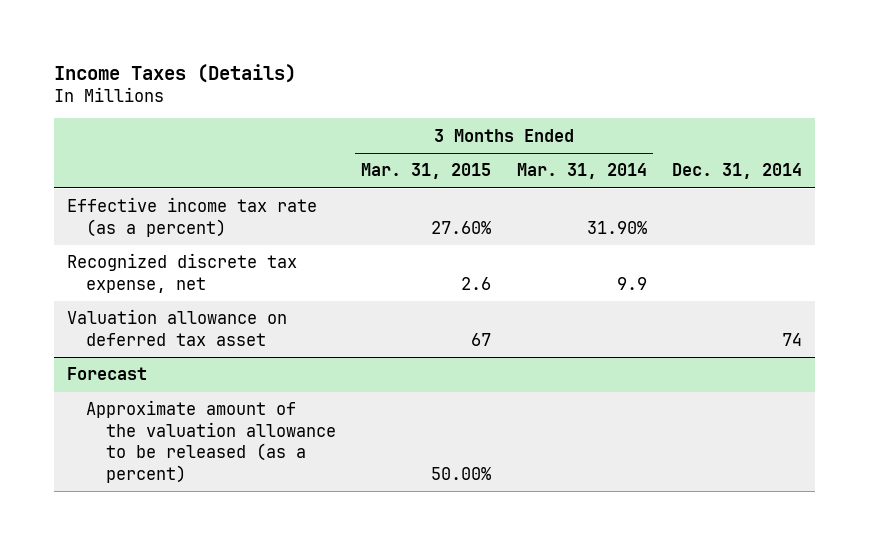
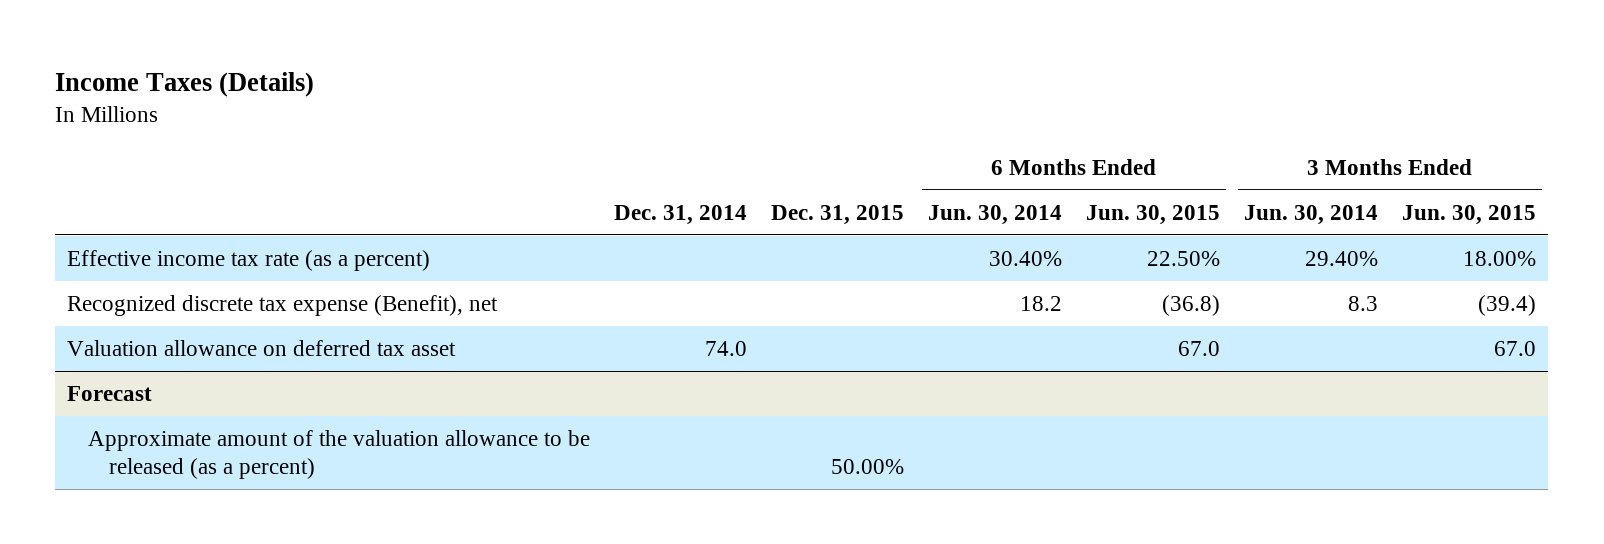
- | 3 Months Ended Mar. 31, 2015 | 3 Months Ended Mar. 31, 2014 | Dec. 31, 2014
+ | Dec. 31, 2014 | Dec. 31, 2015 | 6 Months Ended Jun. 30, 2014 | 6 Months Ended Jun. 30, 2015 | 3 Months Ended Jun. 30, 2014 | 3 Months Ended Jun. 30, 2015
- Recognized discrete tax expense, net | 2.6 | 9.9 |
- Valuation allowance on deferred tax asset | 67 | | 74
+ Recognized discrete tax expense (Benefit), net | | | 18.2 | (36.8) | 8.3 | (39.4)
+ Valuation allowance on deferred tax asset | 74.0 | | | 67.0 | | 67.0

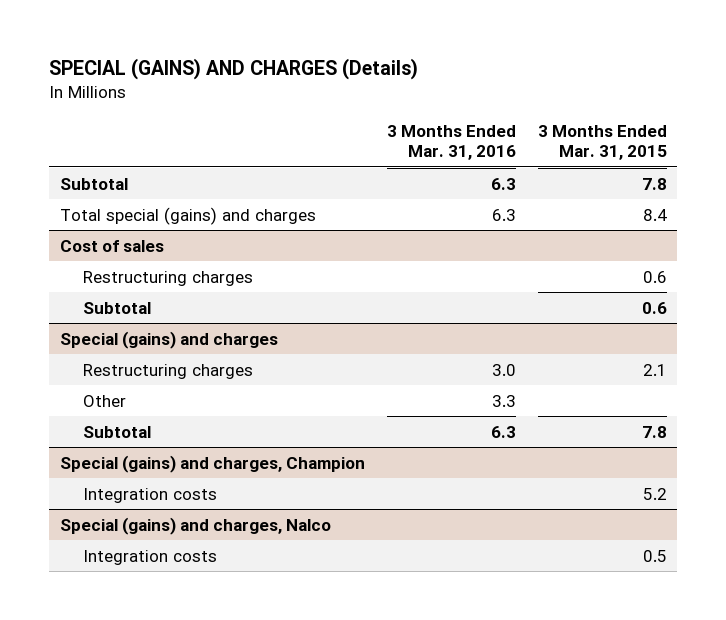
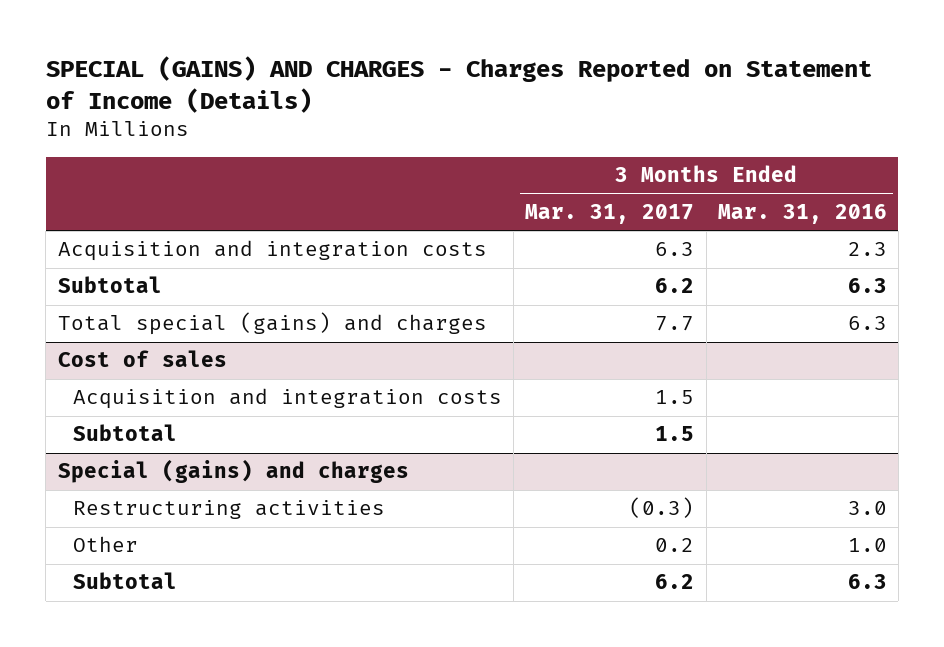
- SPECIAL (GAINS) AND CHARGES (Details)
+ SPECIAL (GAINS) AND CHARGES - Charges Reported on Statement of Income (Details)
- | 3 Months Ended Mar. 31, 2016 | 3 Months Ended Mar. 31, 2015
+ | 3 Months Ended Mar. 31, 2017 | 3 Months Ended Mar. 31, 2016
+ Acquisition and integration costs | 6.3 | 2.3
@ Cost of sales
- Restructuring charges | | 0.6
+ Acquisition and integration costs | 1.5 |
@ Special (gains) and charges
- Restructuring charges | 3.0 | 2.1
- Other | 3.3 |
+ Restructuring activities | (0.3) | 3.0
+ Other | 0.2 | 1.0
- Special (gains) and charges, Champion
- Integration costs | | 5.2
- Special (gains) and charges, Nalco
- Integration costs | | 0.5

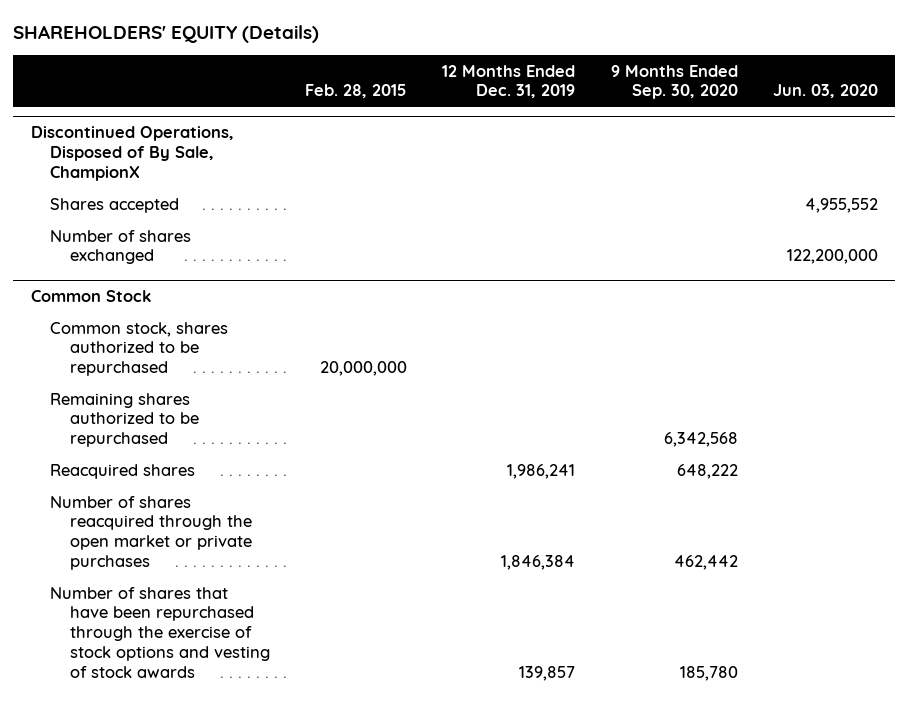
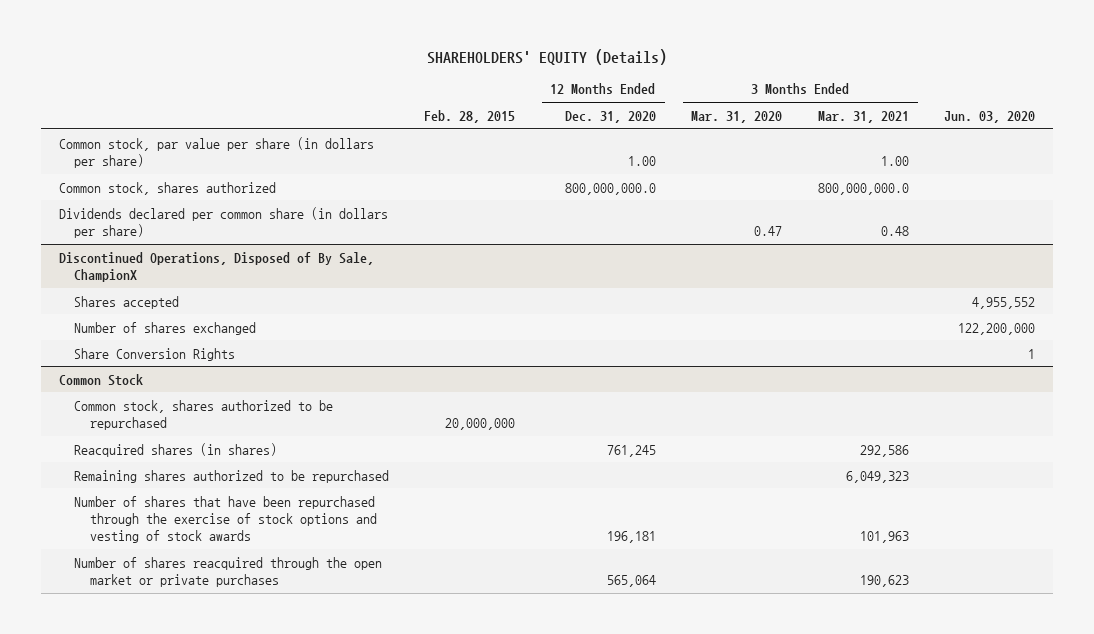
- | Feb. 28, 2015 | 12 Months Ended Dec. 31, 2019 | 9 Months Ended Sep. 30, 2020 | Jun. 03, 2020
+ | Feb. 28, 2015 | 12 Months Ended Dec. 31, 2020 | 3 Months Ended Mar. 31, 2020 | 3 Months Ended Mar. 31, 2021 | Jun. 03, 2020
+ Common stock, par value per share (in dollars per share) | | 1.00 | | 1.00 |
+ Common stock, shares authorized | | 800,000,000.0 | | 800,000,000.0 |
+ Dividends declared per common share (in dollars per share) | | | 0.47 | 0.48 |
@ Discontinued Operations, Disposed of By Sale, ChampionX
+ Share Conversion Rights | | | | | 1
@ Common Stock
+ Reacquired shares (in shares) | | 761,245 | | 292,586 |
- Reacquired shares | | 1,986,241 | 648,222 |
moved down: Number of shares reacquired through the open market or private purchases | | 565,064 | | 190,623 |

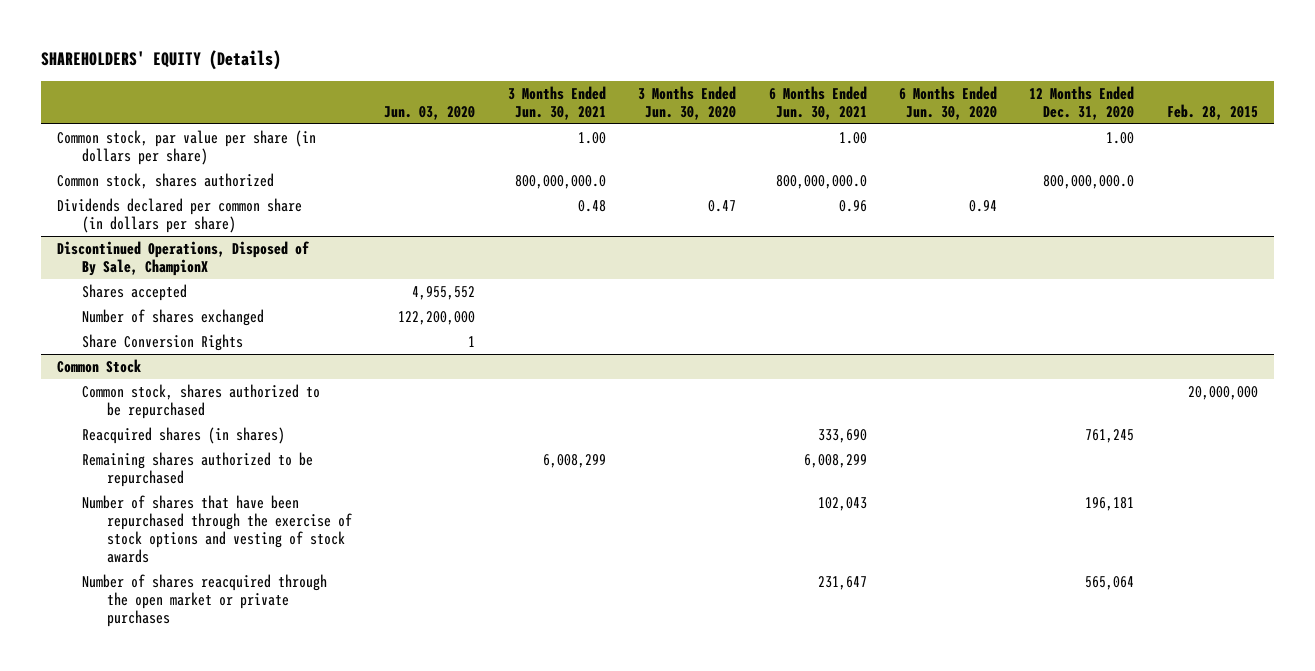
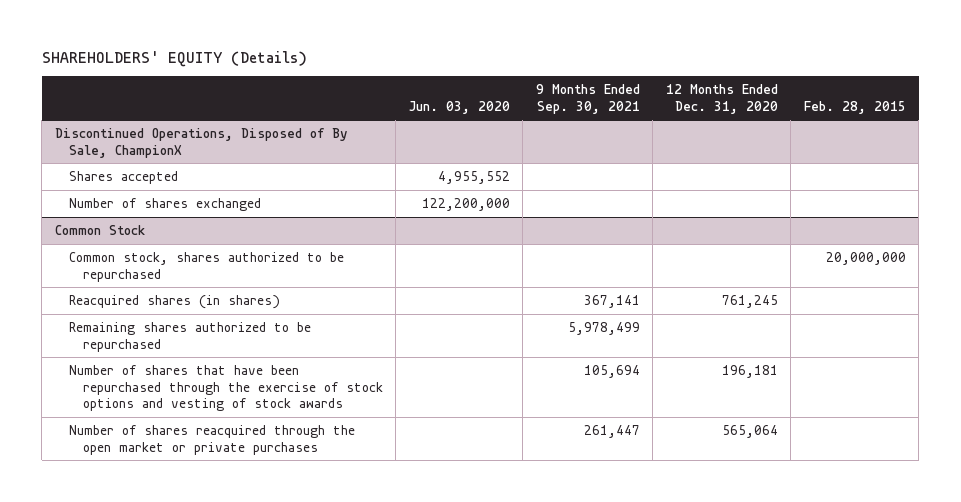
- | Jun. 03, 2020 | 3 Months Ended Jun. 30, 2021 | 3 Months Ended Jun. 30, 2020 | 6 Months Ended Jun. 30, 2021 | 6 Months Ended Jun. 30, 2020 | 12 Months Ended Dec. 31, 2020 | Feb. 28, 2015
+ | Jun. 03, 2020 | 9 Months Ended Sep. 30, 2021 | 12 Months Ended Dec. 31, 2020 | Feb. 28, 2015
- Common stock, par value per share (in dollars per share) | | 1.00 | | 1.00 | | 1.00 |
- Common stock, shares authorized | | 800,000,000.0 | | 800,000,000.0 | | 800,000,000.0 |
- Dividends declared per common share (in dollars per share) | | 0.48 | 0.47 | 0.96 | 0.94 | |
@ Discontinued Operations, Disposed of By Sale, ChampionX
- Share Conversion Rights | 1 | | | | | |

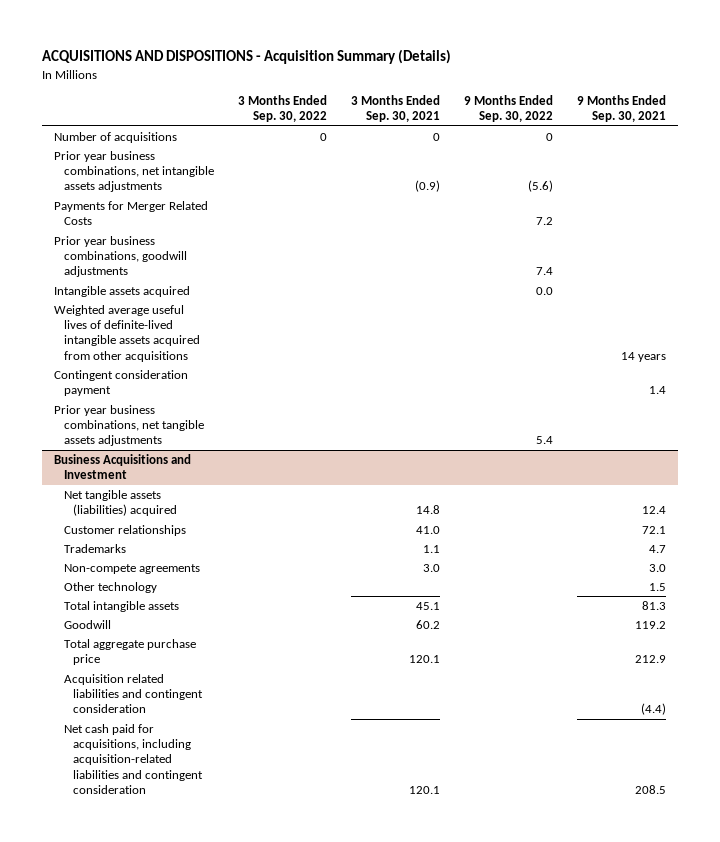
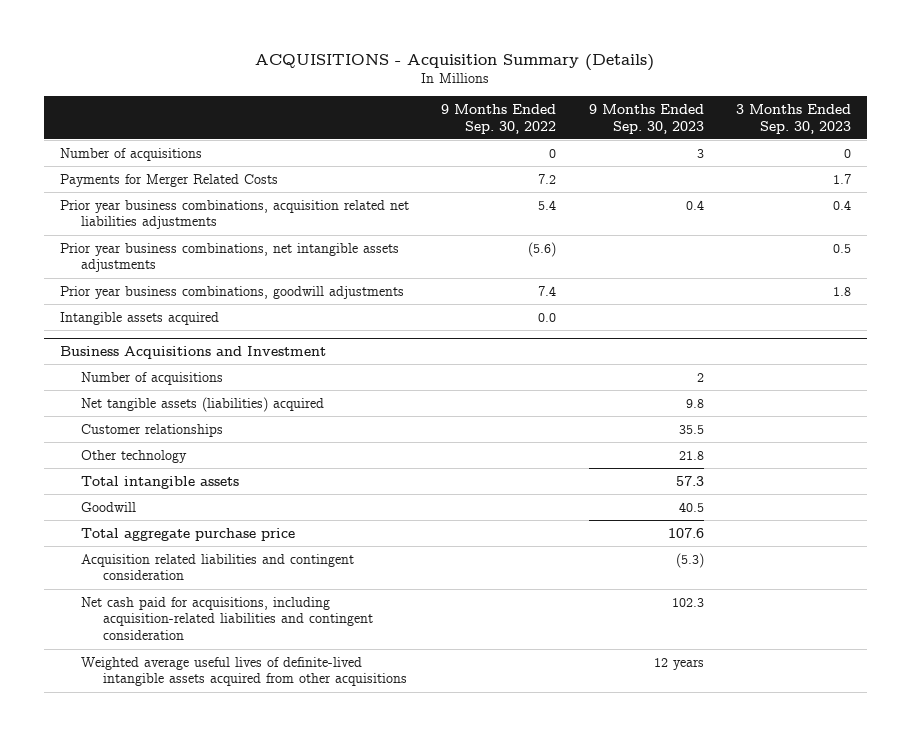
- ACQUISITIONS AND DISPOSITIONS - Acquisition Summary (Details)
+ ACQUISITIONS - Acquisition Summary (Details)
- | 3 Months Ended Sep. 30, 2022 | 3 Months Ended Sep. 30, 2021 | 9 Months Ended Sep. 30, 2022 | 9 Months Ended Sep. 30, 2021
+ | 9 Months Ended Sep. 30, 2022 | 9 Months Ended Sep. 30, 2023 | 3 Months Ended Sep. 30, 2023
+ Prior year business combinations, acquisition related net liabilities adjustments | 5.4 | 0.4 | 0.4
moved down: Prior year business combinations, net intangible assets adjustments | (5.6) | | 0.5
- Weighted average useful lives of definite-lived intangible assets acquired from other acquisitions | | | | 14 years
- Contingent consideration payment | | | | 1.4
- Prior year business combinations, net tangible assets adjustments | | | 5.4 |
@ Business Acquisitions and Investment
+ Number of acquisitions | | 2 |
- Trademarks | | 1.1 | | 4.7
- Non-compete agreements | | 3.0 | | 3.0
+ Weighted average useful lives of definite-lived intangible assets acquired from other acquisitions | | 12 years |

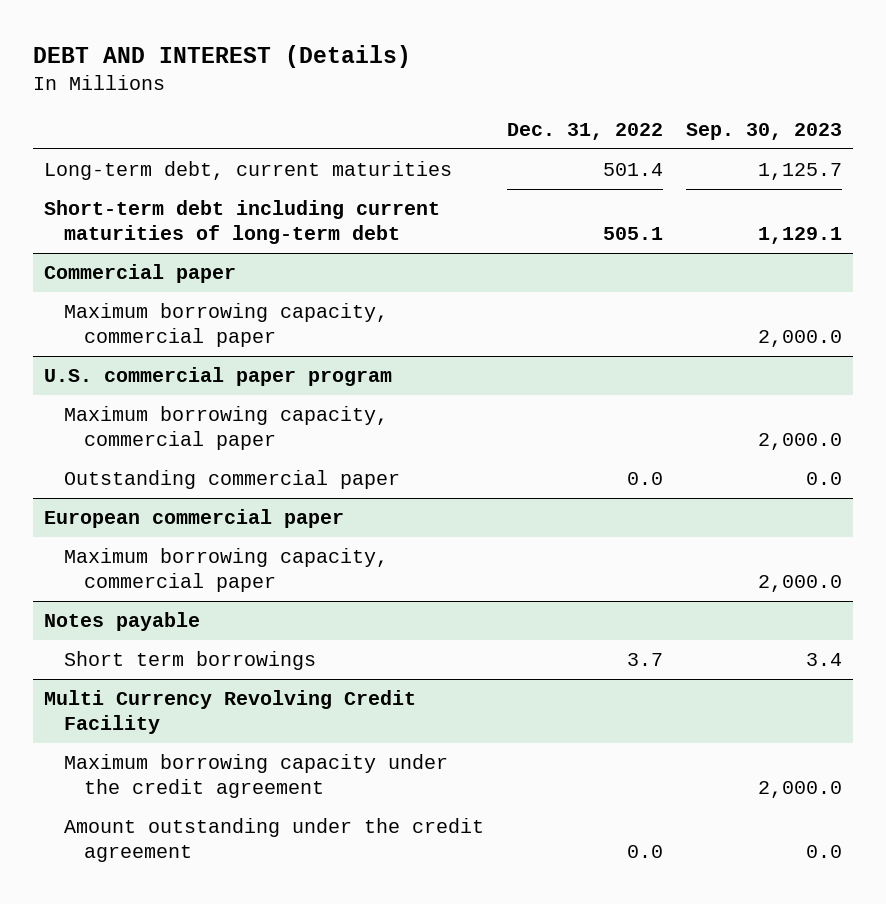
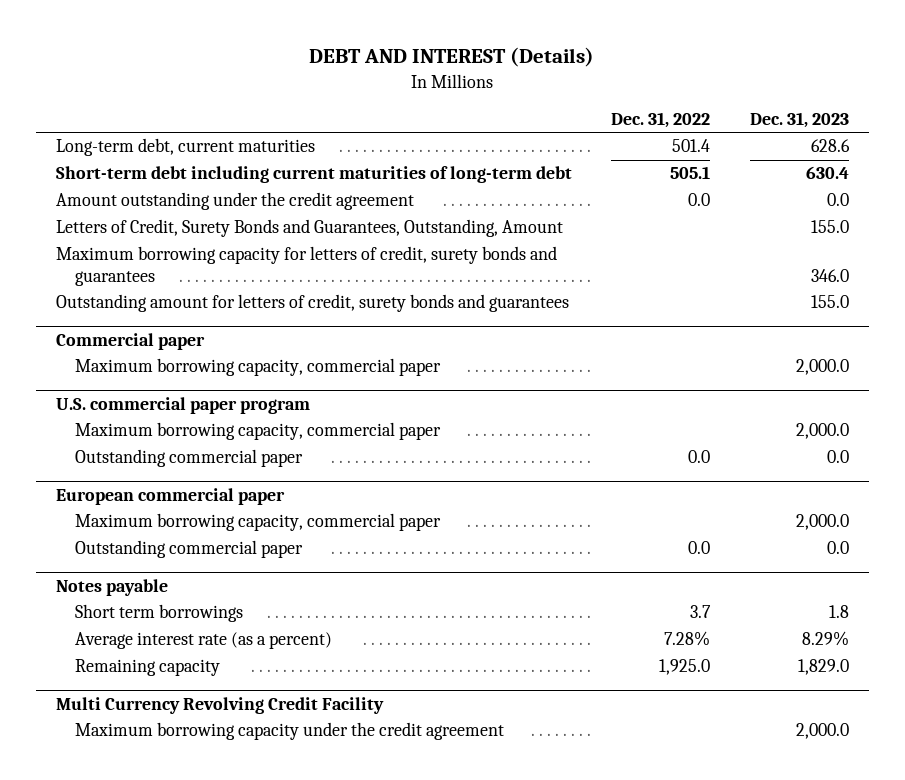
- | Dec. 31, 2022 | Sep. 30, 2023
+ | Dec. 31, 2022 | Dec. 31, 2023
+ Amount outstanding under the credit agreement | 0.0 | 0.0
+ Letters of Credit, Surety Bonds and Guarantees, Outstanding, Amount | | 155.0
+ Maximum borrowing capacity for letters of credit, surety bonds and guarantees | | 346.0
+ Outstanding amount for letters of credit, surety bonds and guarantees | | 155.0
@ European commercial paper
+ Outstanding commercial paper | 0.0 | 0.0
@ Notes payable
+ Average interest rate (as a percent) | 7.28% | 8.29%
+ Remaining capacity | 1,925.0 | 1,829.0
@ Multi Currency Revolving Credit Facility
- Amount outstanding under the credit agreement | 0.0 | 0.0

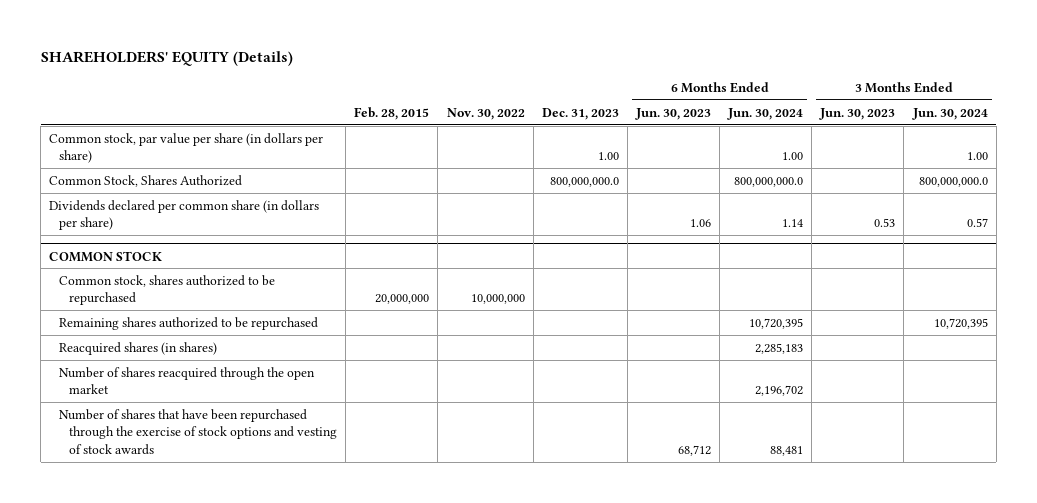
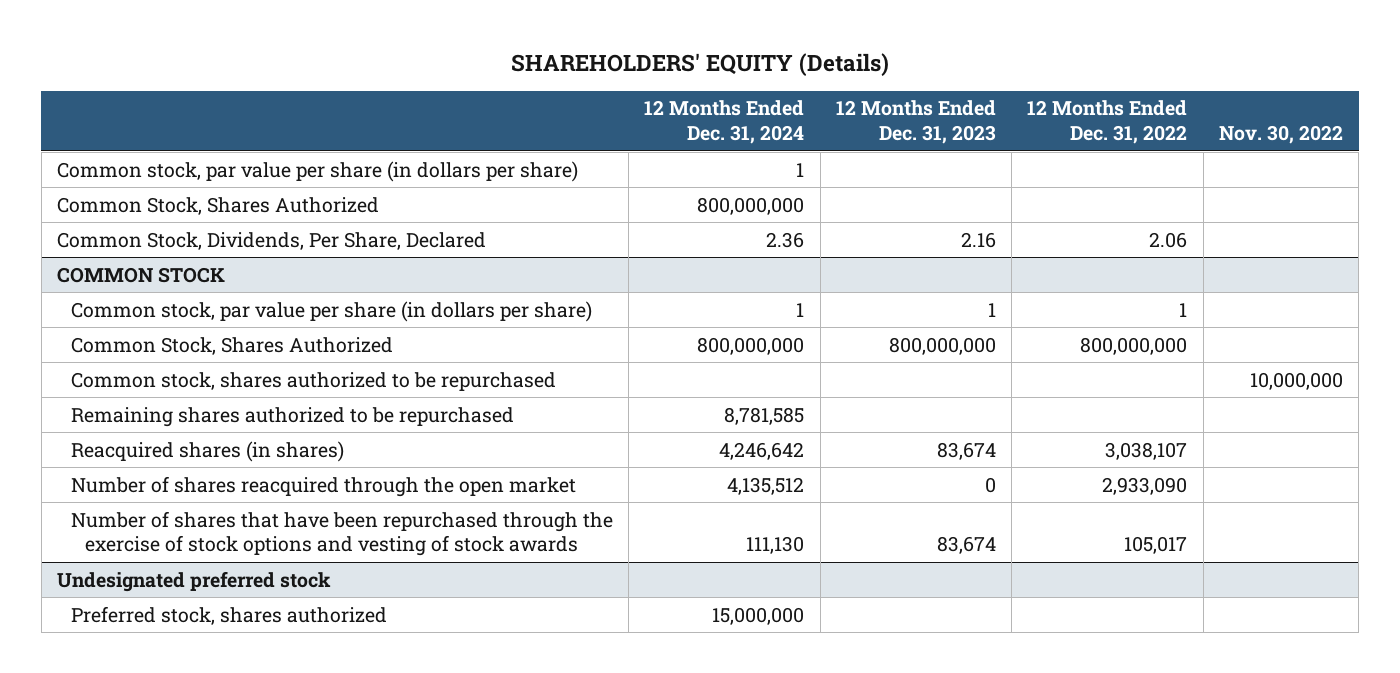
- | Feb. 28, 2015 | Nov. 30, 2022 | Dec. 31, 2023 | 6 Months Ended Jun. 30, 2023 | 6 Months Ended Jun. 30, 2024 | 3 Months Ended Jun. 30, 2023 | 3 Months Ended Jun. 30, 2024
+ | 12 Months Ended Dec. 31, 2024 | 12 Months Ended Dec. 31, 2023 | 12 Months Ended Dec. 31, 2022 | Nov. 30, 2022
- Dividends declared per common share (in dollars per share) | | | | 1.06 | 1.14 | 0.53 | 0.57
+ Common Stock, Dividends, Per Share, Declared | 2.36 | 2.16 | 2.06 |
@ COMMON STOCK
+ Common stock, par value per share (in dollars per share) | 1 | 1 | 1 |
+ Common Stock, Shares Authorized | 800,000,000 | 800,000,000 | 800,000,000 |
+ Undesignated preferred stock
+ Preferred stock, shares authorized | 15,000,000 | | |

